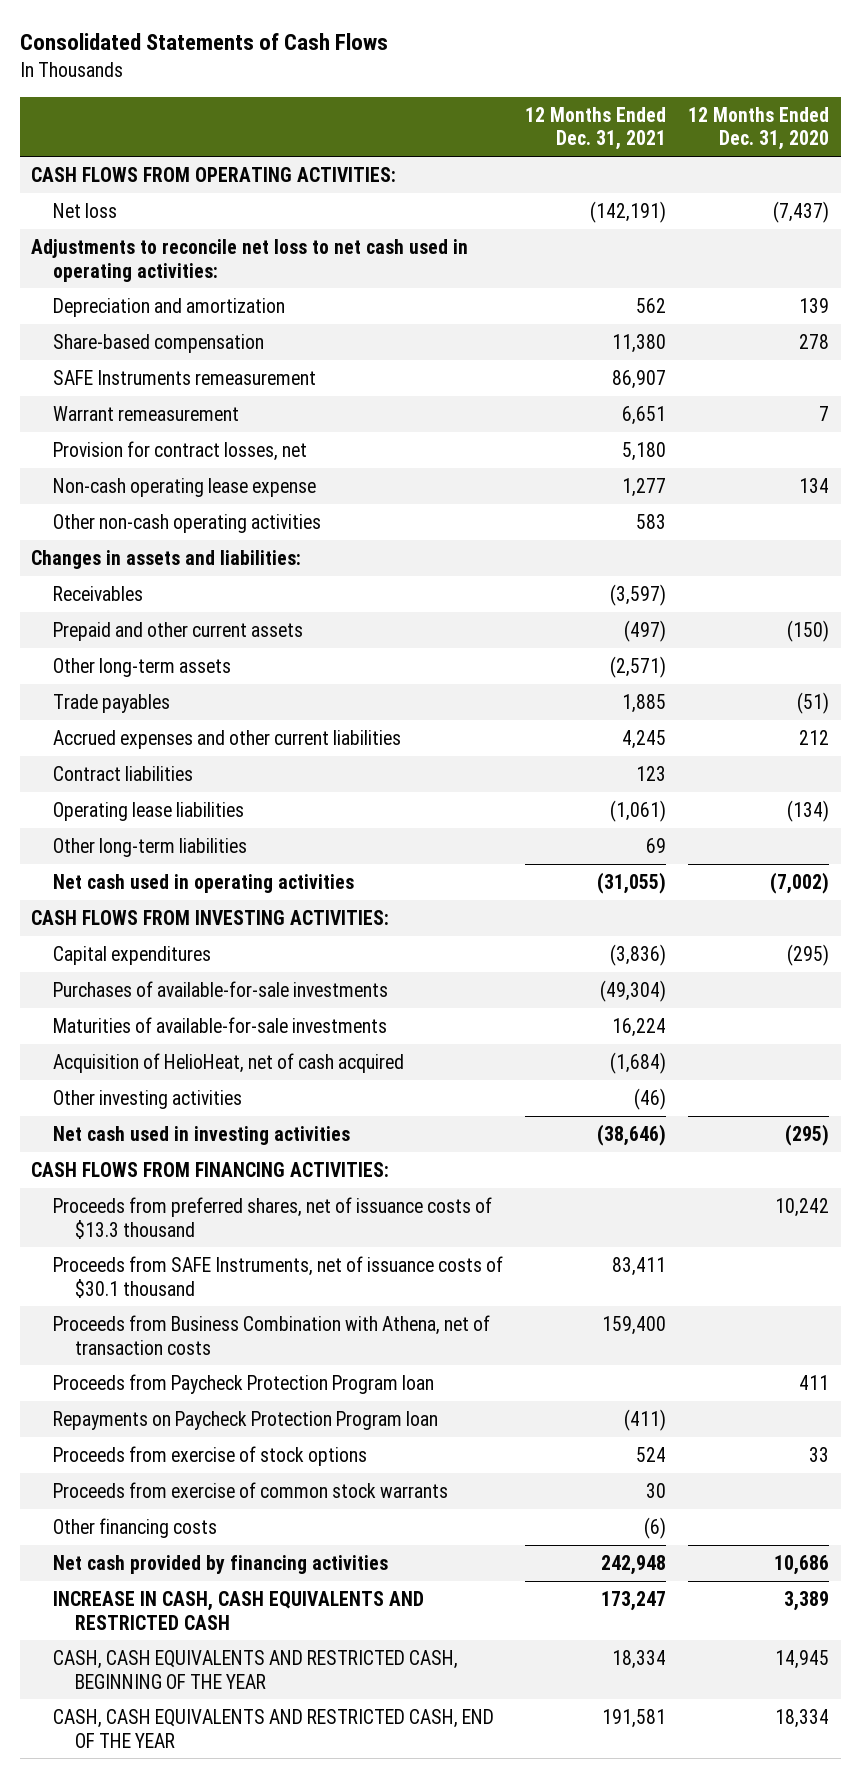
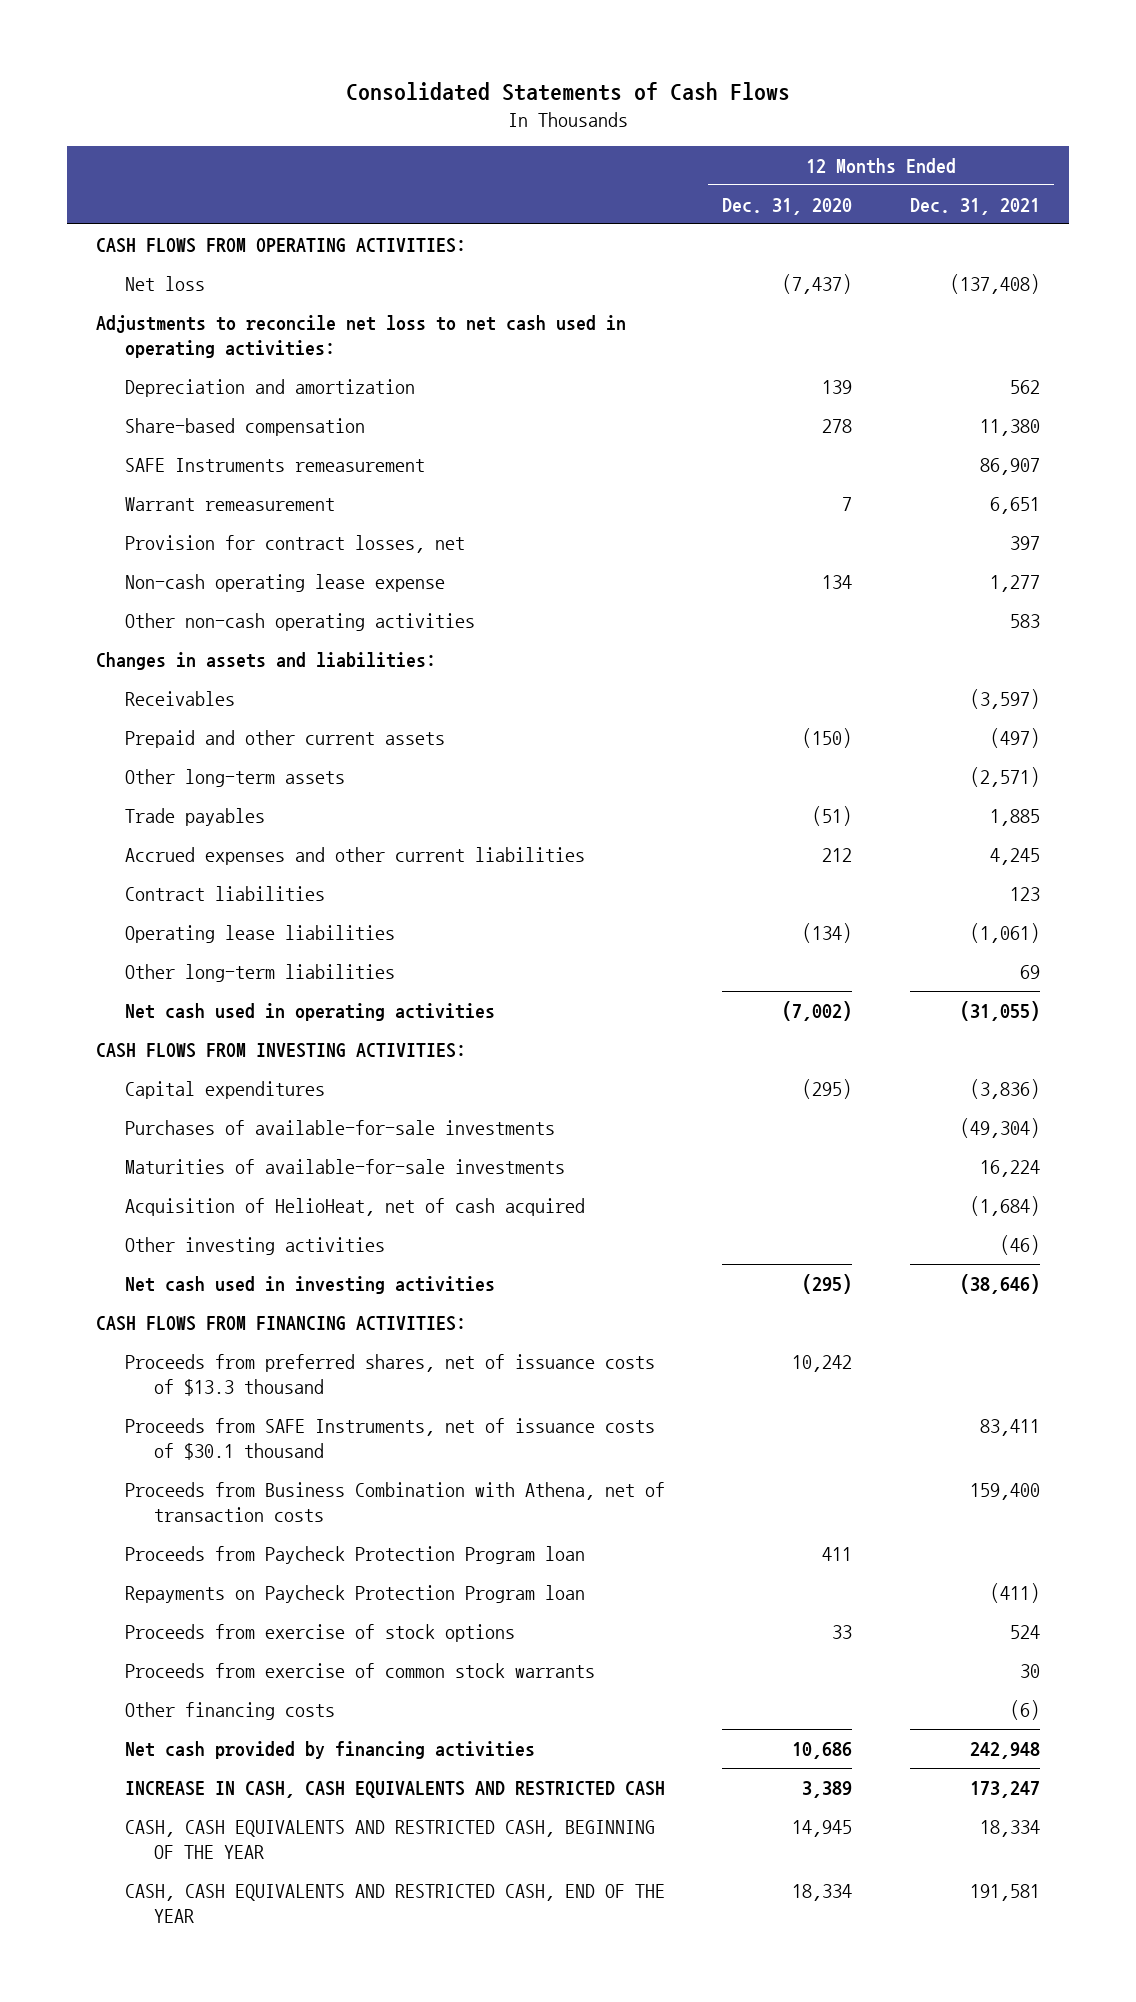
- | 12 Months Ended Dec. 31, 2021 | 12 Months Ended Dec. 31, 2020
+ | 12 Months Ended Dec. 31, 2020 | 12 Months Ended Dec. 31, 2021
- Net loss | (142,191) | (7,437)
+ Net loss | (7,437) | (137,408)
- Provision for contract losses, net | 5,180 |
+ Provision for contract losses, net | | 397

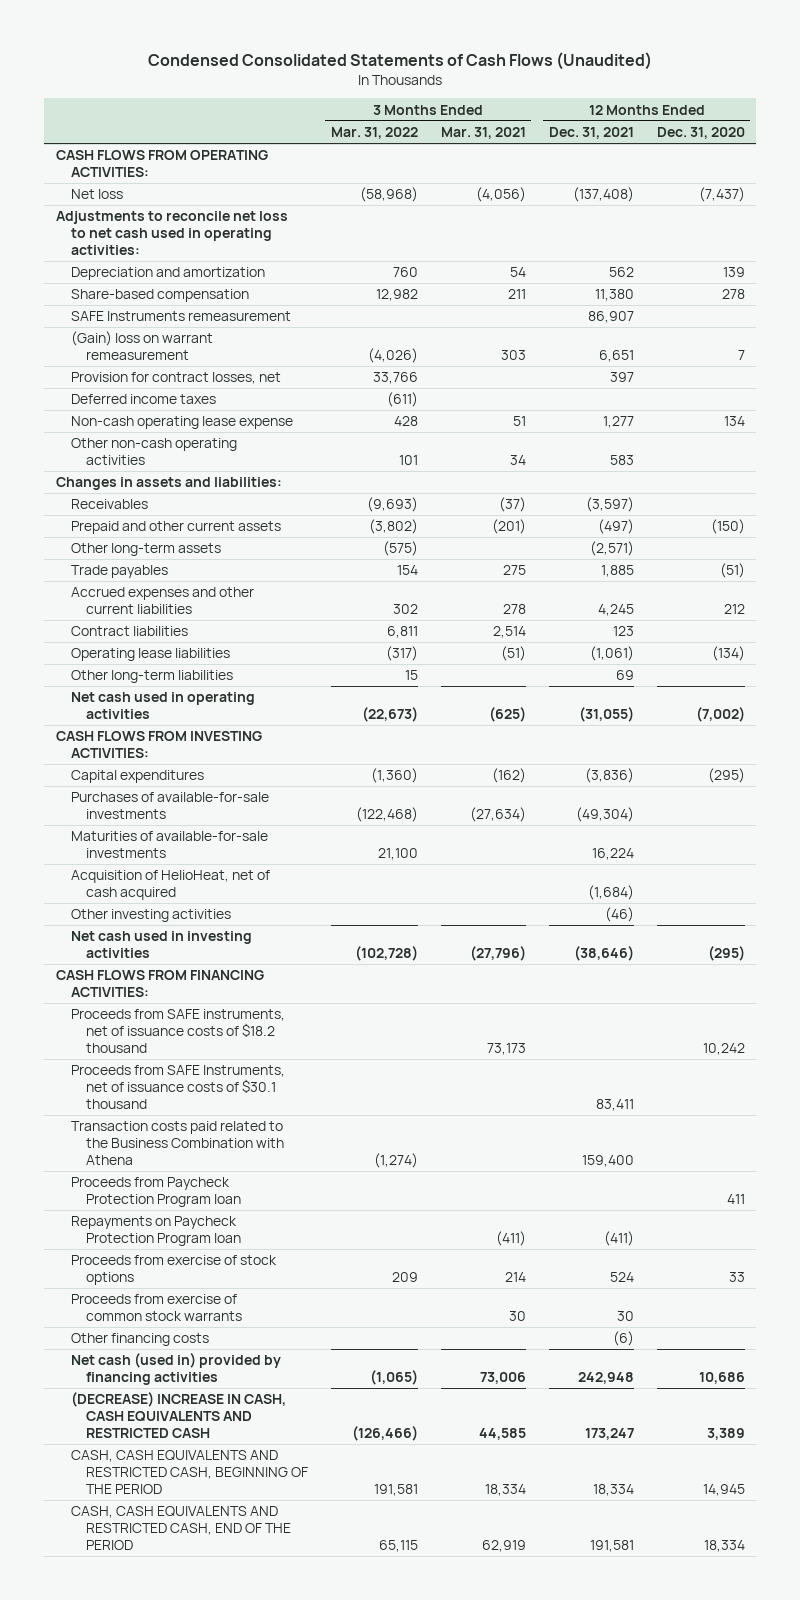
- Consolidated Statements of Cash Flows
+ Condensed Consolidated Statements of Cash Flows (Unaudited)
- | 12 Months Ended Dec. 31, 2020 | 12 Months Ended Dec. 31, 2021
+ | 3 Months Ended Mar. 31, 2022 | 3 Months Ended Mar. 31, 2021 | 12 Months Ended Dec. 31, 2021 | 12 Months Ended Dec. 31, 2020
- Warrant remeasurement | 7 | 6,651
+ (Gain) loss on warrant remeasurement | (4,026) | 303 | 6,651 | 7
+ Deferred income taxes | (611) | | |
- Proceeds from preferred shares, net of issuance costs of $13.3 thousand | 10,242 |
+ Proceeds from SAFE instruments, net of issuance costs of $18.2 thousand | | 73,173 | | 10,242
- Proceeds from Business Combination with Athena, net of transaction costs | | 159,400
+ Transaction costs paid related to the Business Combination with Athena | (1,274) | | 159,400 |
- Net cash provided by financing activities | 10,686 | 242,948
- INCREASE IN CASH, CASH EQUIVALENTS AND RESTRICTED CASH | 3,389 | 173,247
- CASH, CASH EQUIVALENTS AND RESTRICTED CASH, BEGINNING OF THE YEAR | 14,945 | 18,334
- CASH, CASH EQUIVALENTS AND RESTRICTED CASH, END OF THE YEAR | 18,334 | 191,581
+ Net cash (used in) provided by financing activities | (1,065) | 73,006 | 242,948 | 10,686
+ (DECREASE) INCREASE IN CASH, CASH EQUIVALENTS AND RESTRICTED CASH | (126,466) | 44,585 | 173,247 | 3,389
+ CASH, CASH EQUIVALENTS AND RESTRICTED CASH, BEGINNING OF THE PERIOD | 191,581 | 18,334 | 18,334 | 14,945
+ CASH, CASH EQUIVALENTS AND RESTRICTED CASH, END OF THE PERIOD | 65,115 | 62,919 | 191,581 | 18,334

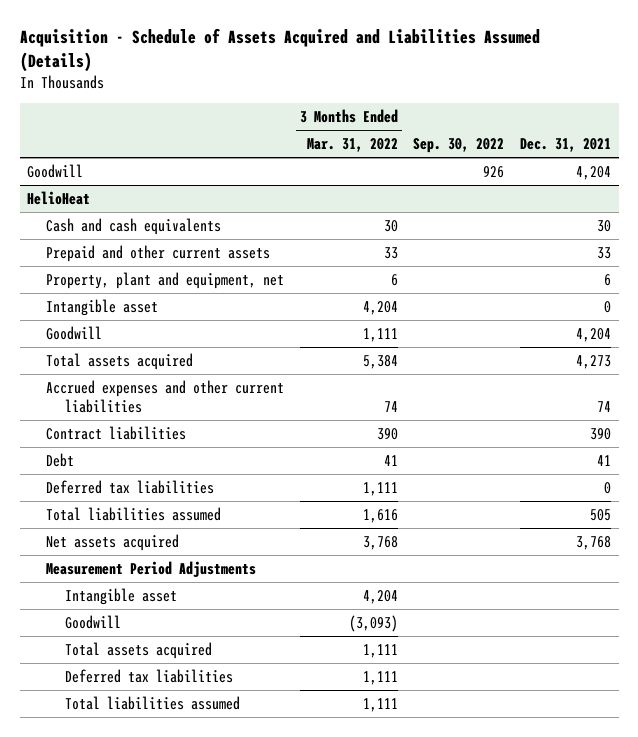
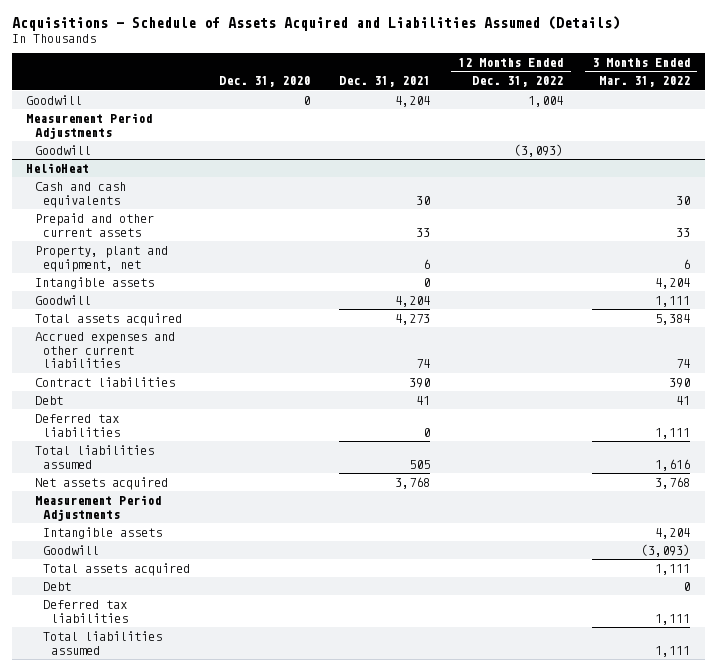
- Acquisition - Schedule of Assets Acquired and Liabilities Assumed (Details)
+ Acquisitions - Schedule of Assets Acquired and Liabilities Assumed (Details)
- | 3 Months Ended Mar. 31, 2022 | Sep. 30, 2022 | Dec. 31, 2021
+ | Dec. 31, 2020 | Dec. 31, 2021 | 12 Months Ended Dec. 31, 2022 | 3 Months Ended Mar. 31, 2022
+ Measurement Period Adjustments
+ Goodwill | | | (3,093) |
@ HelioHeat
- Intangible asset | 4,204 | | 0
+ Intangible assets | | 0 | | 4,204
- Intangible asset | 4,204 | |
+ Intangible assets | | | | 4,204
+ Debt | | | | 0

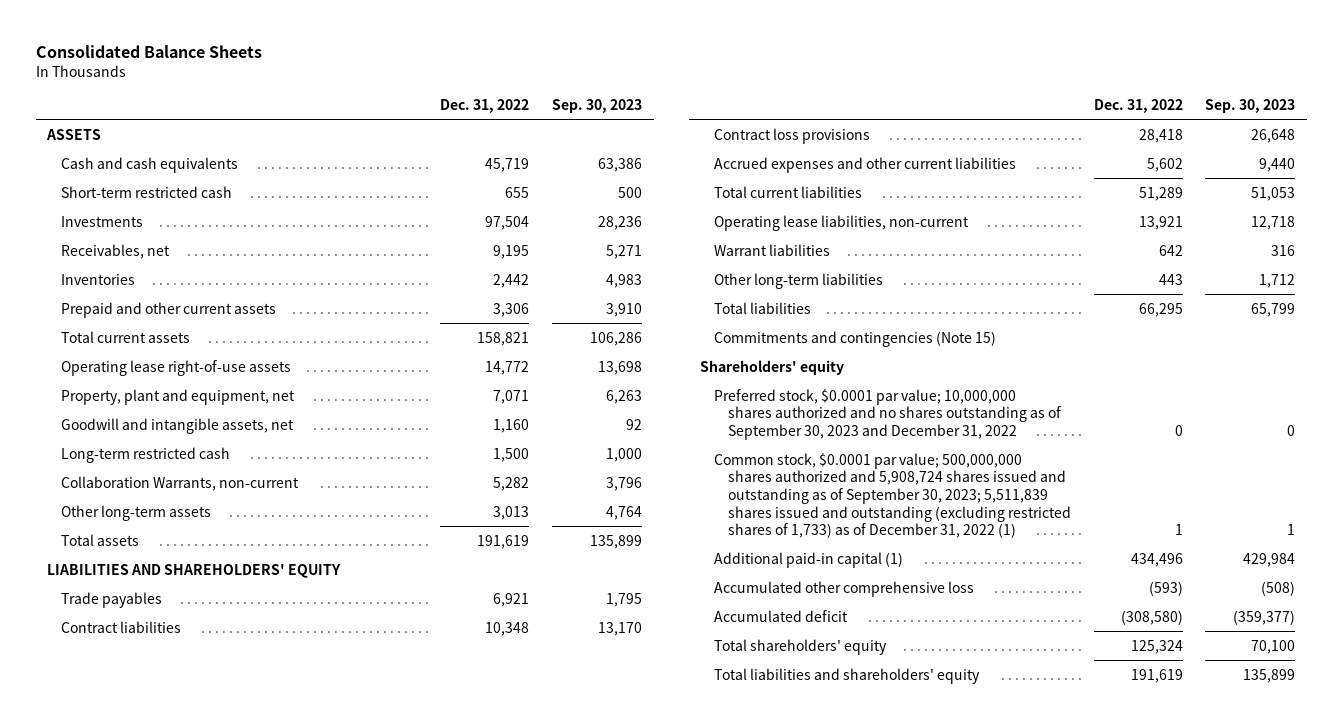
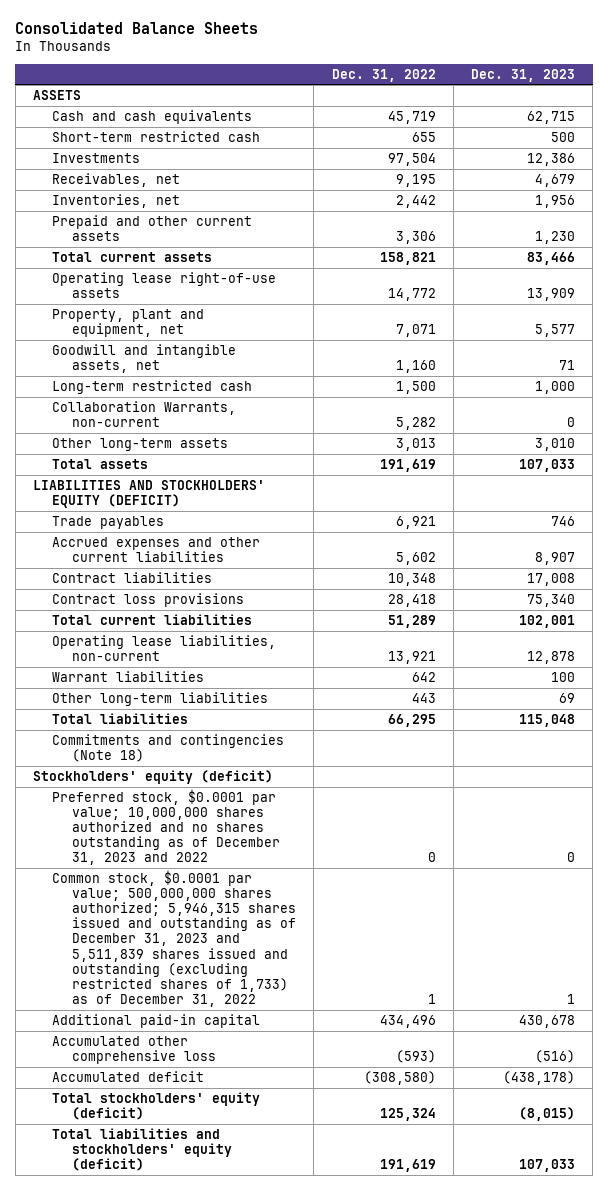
- | Dec. 31, 2022 | Sep. 30, 2023
+ | Dec. 31, 2022 | Dec. 31, 2023
- Inventories | 2,442 | 4,983
+ Inventories, net | 2,442 | 1,956
- LIABILITIES AND SHAREHOLDERS' EQUITY
+ LIABILITIES AND STOCKHOLDERS' EQUITY (DEFICIT)
moved up: Accrued expenses and other current liabilities | 5,602 | 8,907
- Commitments and contingencies (Note 15)
- Shareholders' equity
- Preferred stock, $0.0001 par value; 10,000,000 shares authorized and no shares outstanding as of September 30, 2023 and December 31, 2022 | 0 | 0
- Common stock, $0.0001 par value; 500,000,000 shares authorized and 5,908,724 shares issued and outstanding as of September 30, 2023; 5,511,839 shares issued and outstanding (excluding restricted shares of 1,733) as of December 31, 2022 (1) | 1 | 1
- Additional paid-in capital (1) | 434,496 | 429,984
+ Commitments and contingencies (Note 18)
+ Stockholders' equity (deficit)
+ Preferred stock, $0.0001 par value; 10,000,000 shares authorized and no shares outstanding as of December 31, 2023 and 2022 | 0 | 0
+ Common stock, $0.0001 par value; 500,000,000 shares authorized; 5,946,315 shares issued and outstanding as of December 31, 2023 and 5,511,839 shares issued and outstanding (excluding restricted shares of 1,733) as of December 31, 2022 | 1 | 1
+ Additional paid-in capital | 434,496 | 430,678
- Total shareholders' equity | 125,324 | 70,100
- Total liabilities and shareholders' equity | 191,619 | 135,899
+ Total stockholders' equity (deficit) | 125,324 | (8,015)
+ Total liabilities and stockholders' equity (deficit) | 191,619 | 107,033

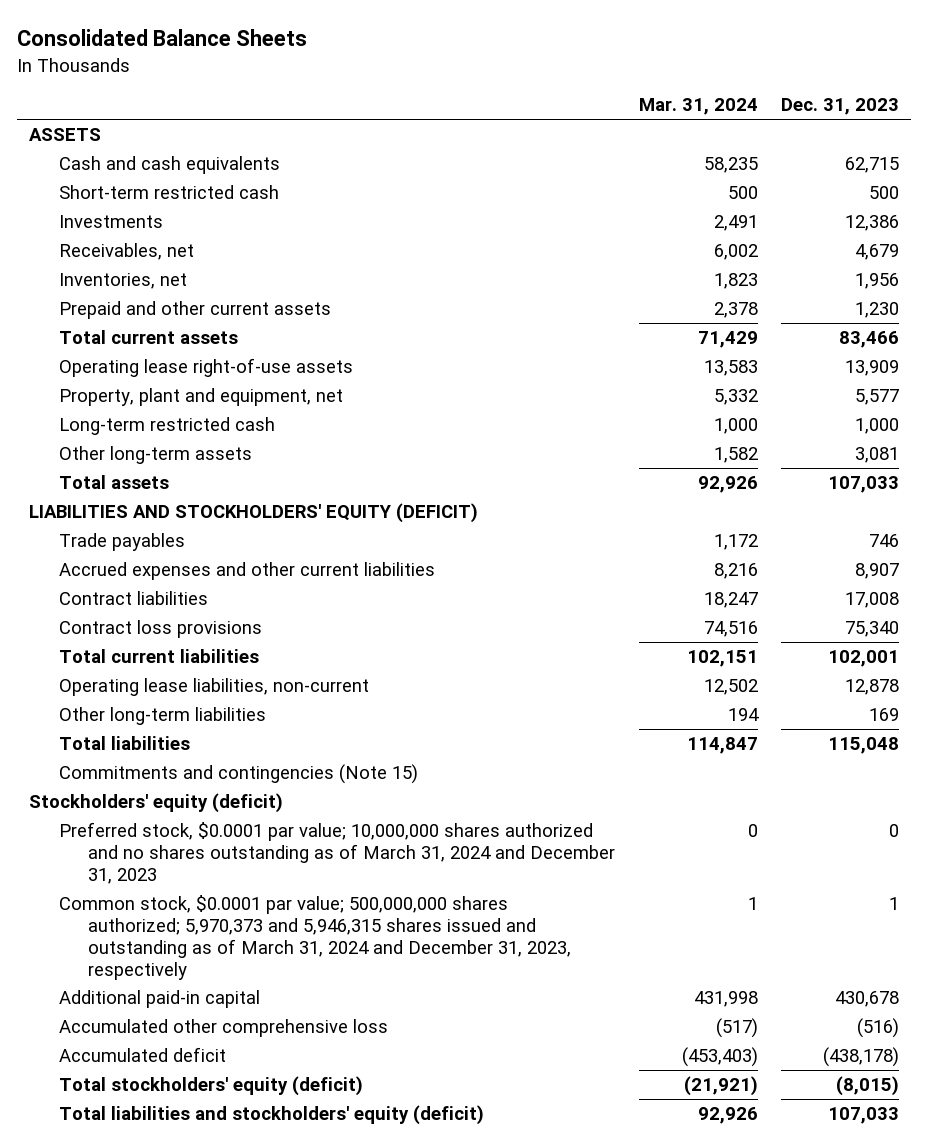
- | Dec. 31, 2022 | Dec. 31, 2023
+ | Mar. 31, 2024 | Dec. 31, 2023
- Goodwill and intangible assets, net | 1,160 | 71
- Collaboration Warrants, non-current | 5,282 | 0
- Other long-term assets | 3,013 | 3,010
+ Other long-term assets | 1,582 | 3,081
- Warrant liabilities | 642 | 100
- Other long-term liabilities | 443 | 69
+ Other long-term liabilities | 194 | 169
- Commitments and contingencies (Note 18)
+ Commitments and contingencies (Note 15)
- Preferred stock, $0.0001 par value; 10,000,000 shares authorized and no shares outstanding as of December 31, 2023 and 2022 | 0 | 0
- Common stock, $0.0001 par value; 500,000,000 shares authorized; 5,946,315 shares issued and outstanding as of December 31, 2023 and 5,511,839 shares issued and outstanding (excluding restricted shares of 1,733) as of December 31, 2022 | 1 | 1
+ Preferred stock, $0.0001 par value; 10,000,000 shares authorized and no shares outstanding as of March 31, 2024 and December 31, 2023 | 0 | 0
+ Common stock, $0.0001 par value; 500,000,000 shares authorized; 5,970,373 and 5,946,315 shares issued and outstanding as of March 31, 2024 and December 31, 2023, respectively | 1 | 1

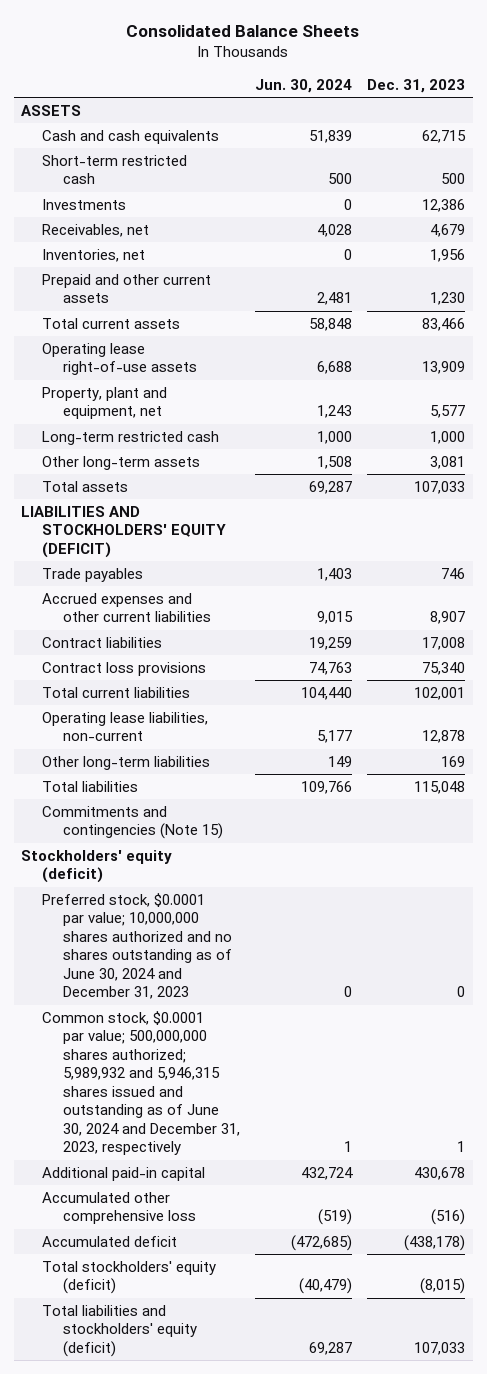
- | Mar. 31, 2024 | Dec. 31, 2023
+ | Jun. 30, 2024 | Dec. 31, 2023
- Preferred stock, $0.0001 par value; 10,000,000 shares authorized and no shares outstanding as of March 31, 2024 and December 31, 2023 | 0 | 0
- Common stock, $0.0001 par value; 500,000,000 shares authorized; 5,970,373 and 5,946,315 shares issued and outstanding as of March 31, 2024 and December 31, 2023, respectively | 1 | 1
+ Preferred stock, $0.0001 par value; 10,000,000 shares authorized and no shares outstanding as of June 30, 2024 and December 31, 2023 | 0 | 0
+ Common stock, $0.0001 par value; 500,000,000 shares authorized; 5,989,932 and 5,946,315 shares issued and outstanding as of June 30, 2024 and December 31, 2023, respectively | 1 | 1

